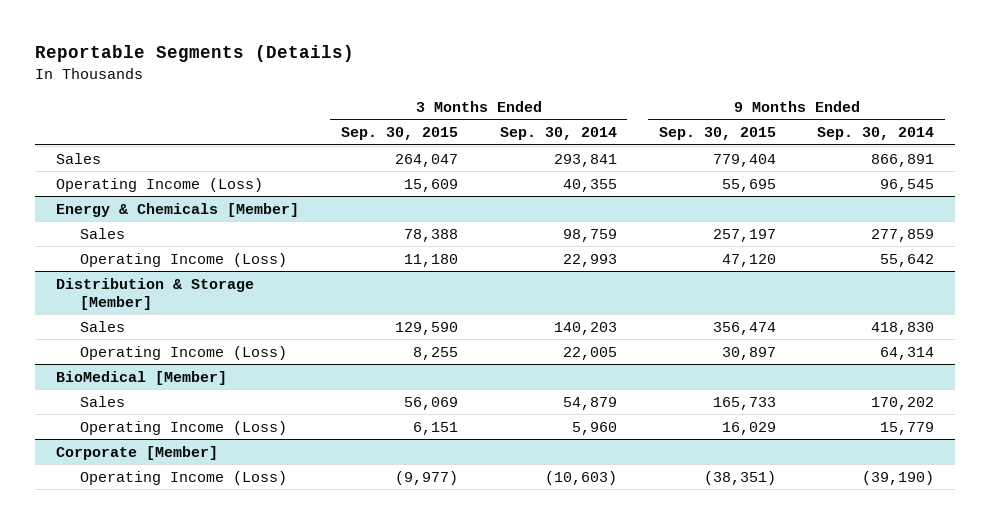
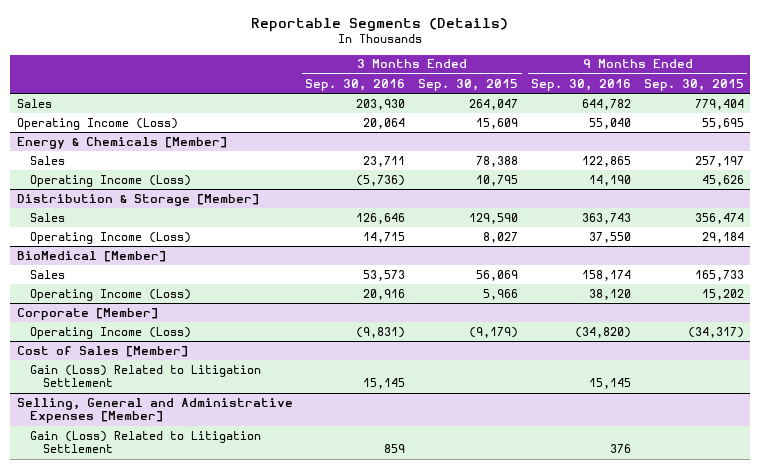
- | 3 Months Ended Sep. 30, 2015 | 3 Months Ended Sep. 30, 2014 | 9 Months Ended Sep. 30, 2015 | 9 Months Ended Sep. 30, 2014
+ | 3 Months Ended Sep. 30, 2016 | 3 Months Ended Sep. 30, 2015 | 9 Months Ended Sep. 30, 2016 | 9 Months Ended Sep. 30, 2015
@ Energy & Chemicals [Member]
- Operating Income (Loss) | 11,180 | 22,993 | 47,120 | 55,642
+ Operating Income (Loss) | (5,736) | 10,795 | 14,190 | 45,626
@ Distribution & Storage [Member]
- Operating Income (Loss) | 8,255 | 22,005 | 30,897 | 64,314
+ Operating Income (Loss) | 14,715 | 8,027 | 37,550 | 29,184
@ BioMedical [Member]
- Operating Income (Loss) | 6,151 | 5,960 | 16,029 | 15,779
+ Operating Income (Loss) | 20,916 | 5,966 | 38,120 | 15,202
@ Corporate [Member]
- Operating Income (Loss) | (9,977) | (10,603) | (38,351) | (39,190)
+ Operating Income (Loss) | (9,831) | (9,179) | (34,820) | (34,317)
+ Cost of Sales [Member]
+ Gain (Loss) Related to Litigation Settlement | 15,145 | | 15,145 |
+ Selling, General and Administrative Expenses [Member]
+ Gain (Loss) Related to Litigation Settlement | 859 | | 376 |

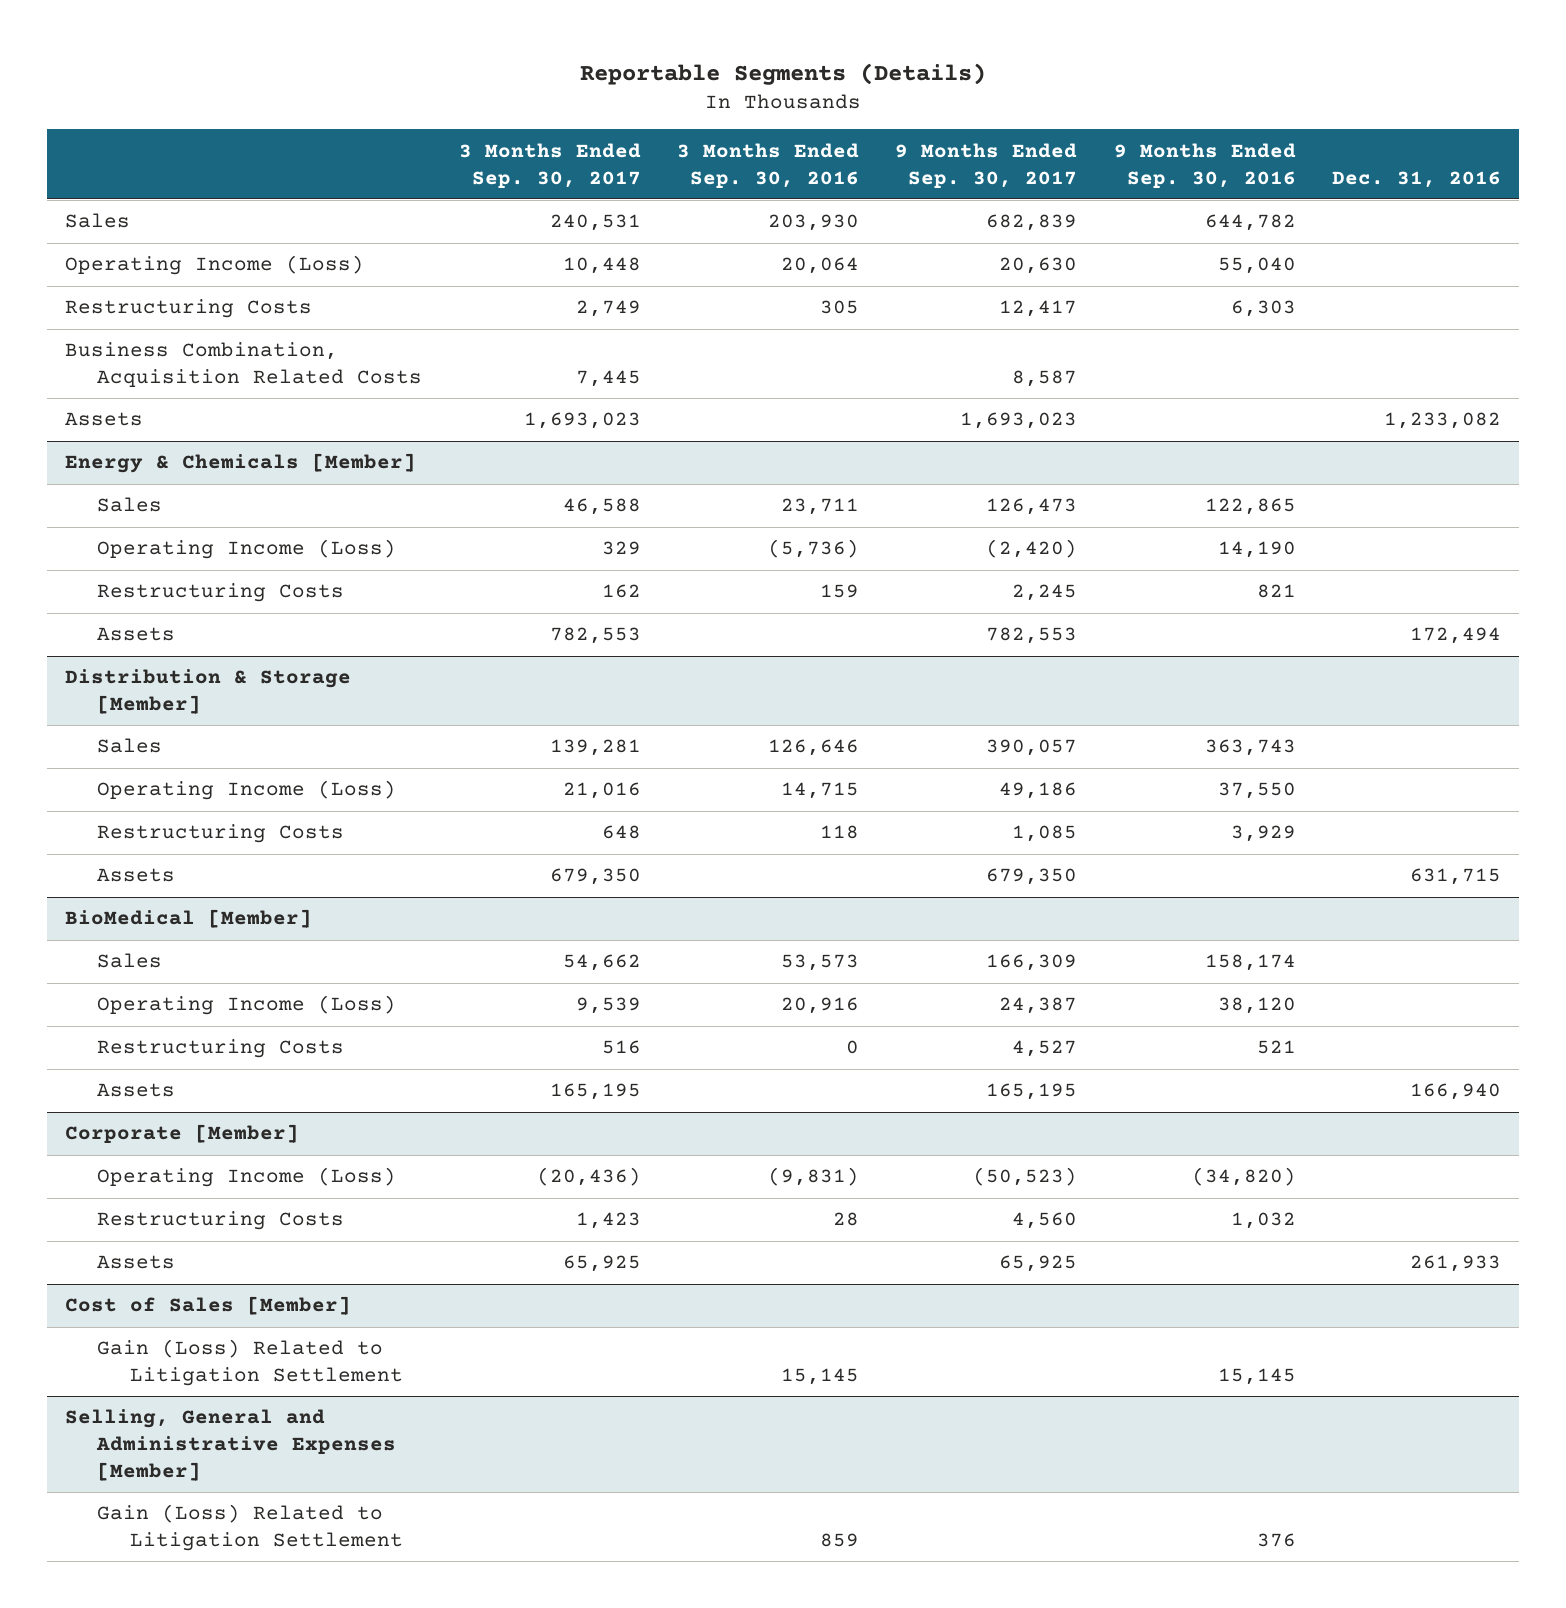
- | 3 Months Ended Sep. 30, 2016 | 3 Months Ended Sep. 30, 2015 | 9 Months Ended Sep. 30, 2016 | 9 Months Ended Sep. 30, 2015
+ | 3 Months Ended Sep. 30, 2017 | 3 Months Ended Sep. 30, 2016 | 9 Months Ended Sep. 30, 2017 | 9 Months Ended Sep. 30, 2016 | Dec. 31, 2016
+ Restructuring Costs | 2,749 | 305 | 12,417 | 6,303 |
+ Business Combination, Acquisition Related Costs | 7,445 | | 8,587 | |
+ Assets | 1,693,023 | | 1,693,023 | | 1,233,082
@ Energy & Chemicals [Member]
+ Restructuring Costs | 162 | 159 | 2,245 | 821 |
+ Assets | 782,553 | | 782,553 | | 172,494
@ Distribution & Storage [Member]
+ Restructuring Costs | 648 | 118 | 1,085 | 3,929 |
+ Assets | 679,350 | | 679,350 | | 631,715
@ BioMedical [Member]
+ Restructuring Costs | 516 | 0 | 4,527 | 521 |
+ Assets | 165,195 | | 165,195 | | 166,940
@ Corporate [Member]
+ Restructuring Costs | 1,423 | 28 | 4,560 | 1,032 |
+ Assets | 65,925 | | 65,925 | | 261,933

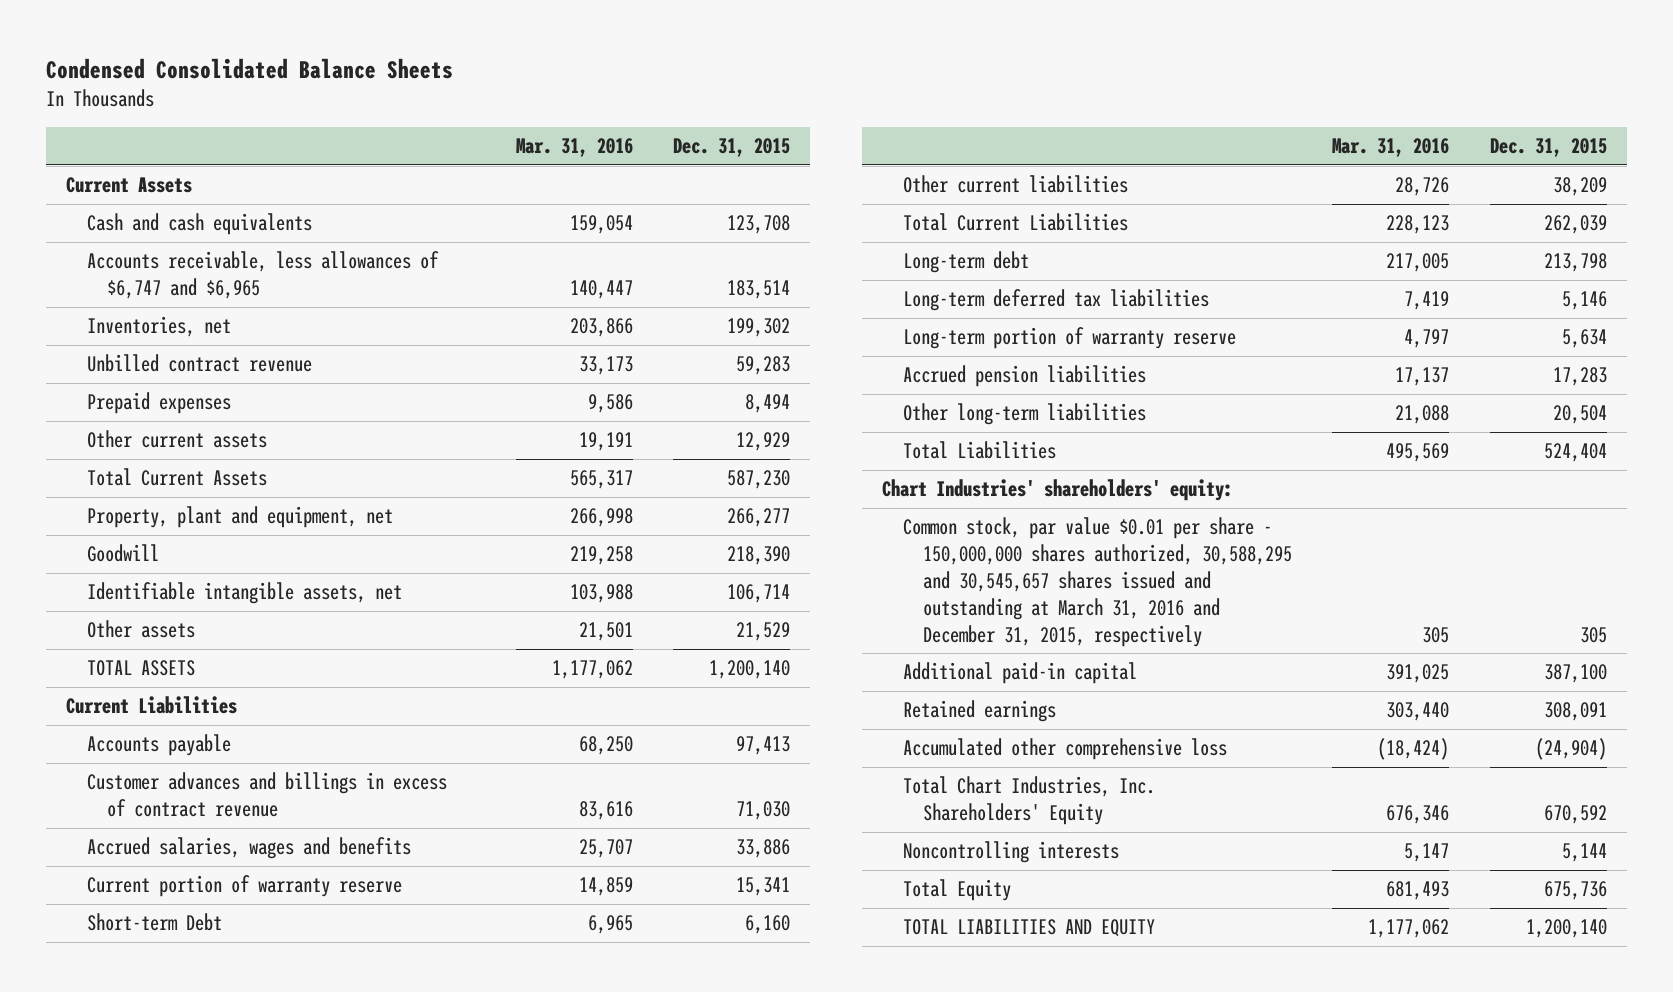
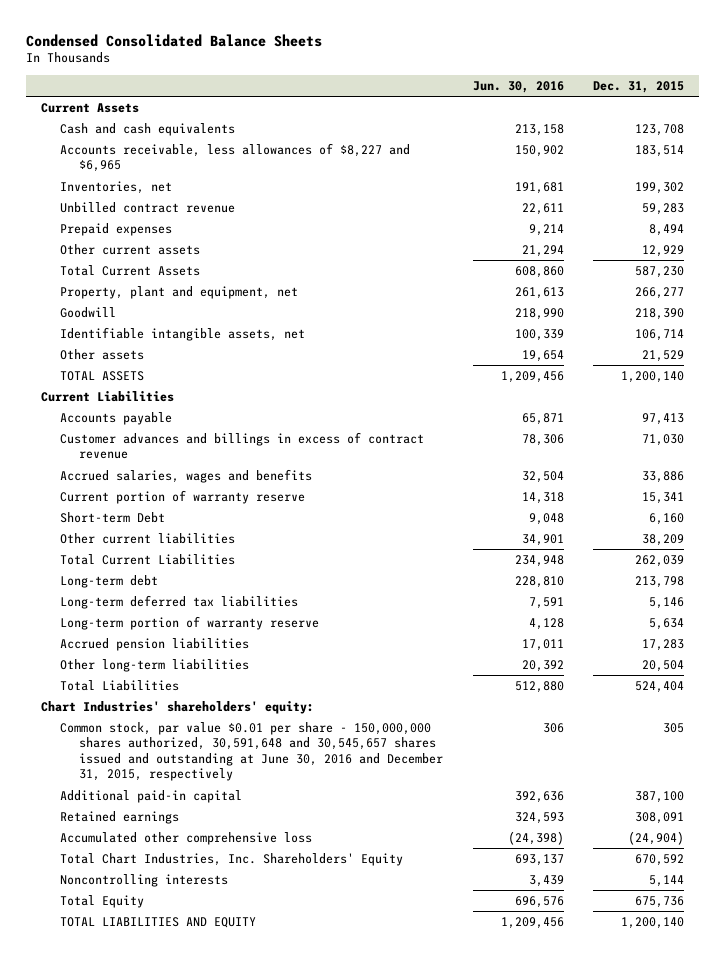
- | Mar. 31, 2016 | Dec. 31, 2015
+ | Jun. 30, 2016 | Dec. 31, 2015
- Accounts receivable, less allowances of $6,747 and $6,965 | 140,447 | 183,514
+ Accounts receivable, less allowances of $8,227 and $6,965 | 150,902 | 183,514
- Common stock, par value $0.01 per share - 150,000,000 shares authorized, 30,588,295 and 30,545,657 shares issued and outstanding at March 31, 2016 and December 31, 2015, respectively | 305 | 305
+ Common stock, par value $0.01 per share - 150,000,000 shares authorized, 30,591,648 and 30,545,657 shares issued and outstanding at June 30, 2016 and December 31, 2015, respectively | 306 | 305

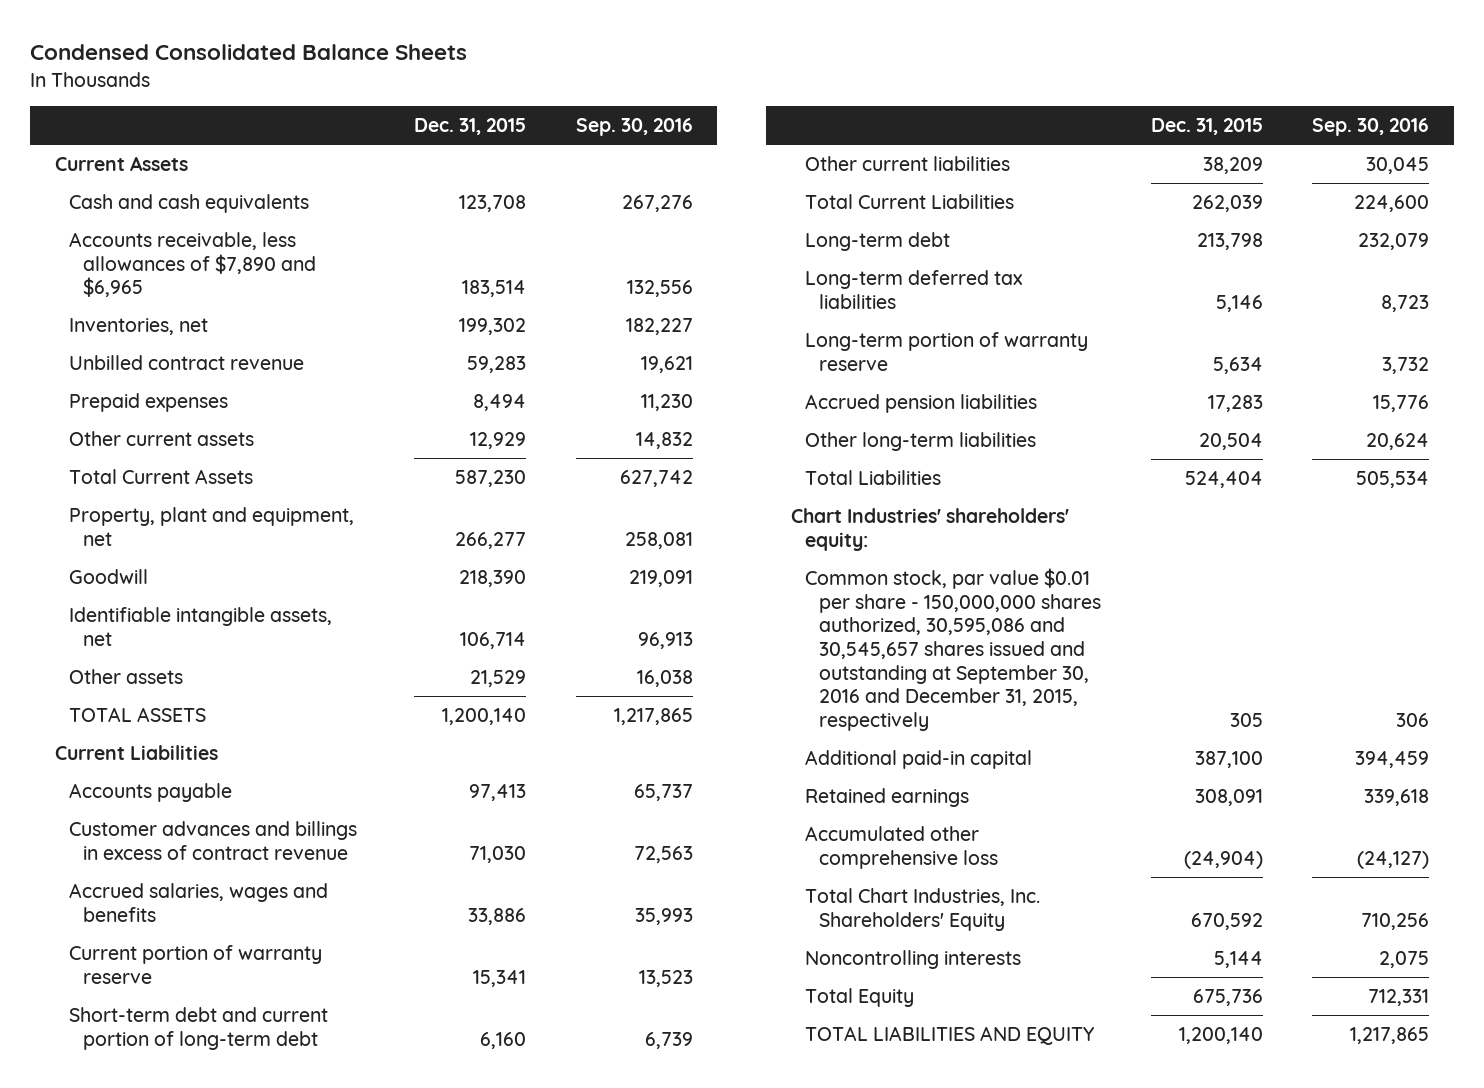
- | Jun. 30, 2016 | Dec. 31, 2015
+ | Dec. 31, 2015 | Sep. 30, 2016
- Accounts receivable, less allowances of $8,227 and $6,965 | 150,902 | 183,514
+ Accounts receivable, less allowances of $7,890 and $6,965 | 183,514 | 132,556
- Short-term Debt | 9,048 | 6,160
+ Short-term debt and current portion of long-term debt | 6,160 | 6,739
- Common stock, par value $0.01 per share - 150,000,000 shares authorized, 30,591,648 and 30,545,657 shares issued and outstanding at June 30, 2016 and December 31, 2015, respectively | 306 | 305
+ Common stock, par value $0.01 per share - 150,000,000 shares authorized, 30,595,086 and 30,545,657 shares issued and outstanding at September 30, 2016 and December 31, 2015, respectively | 305 | 306

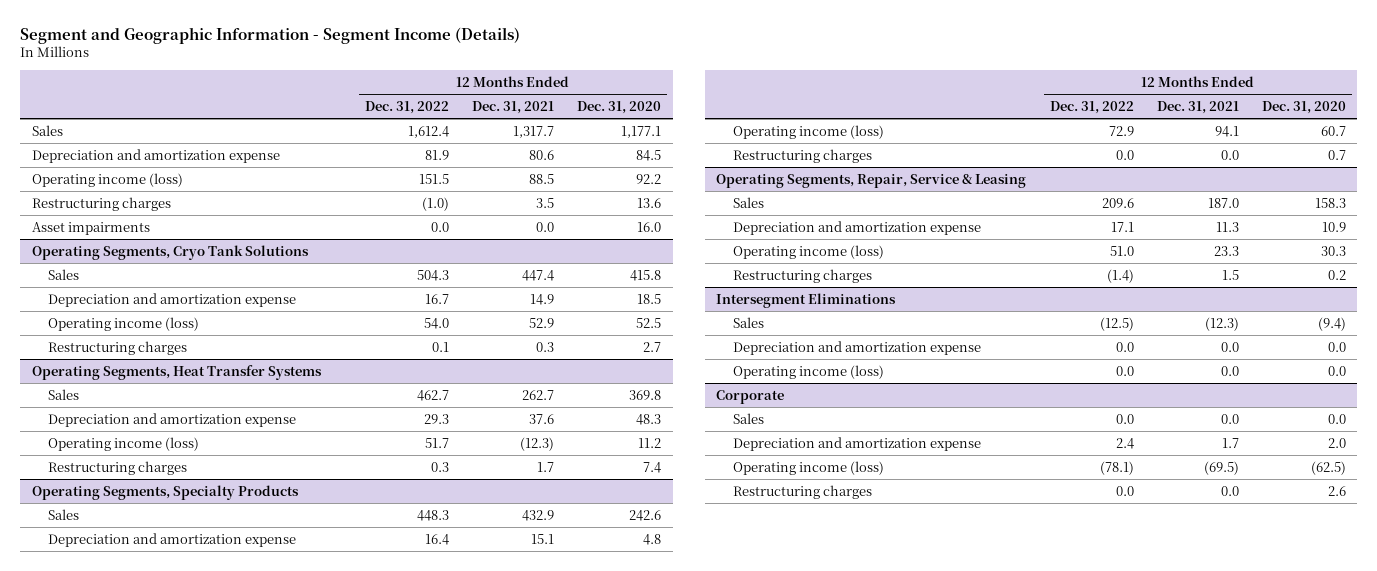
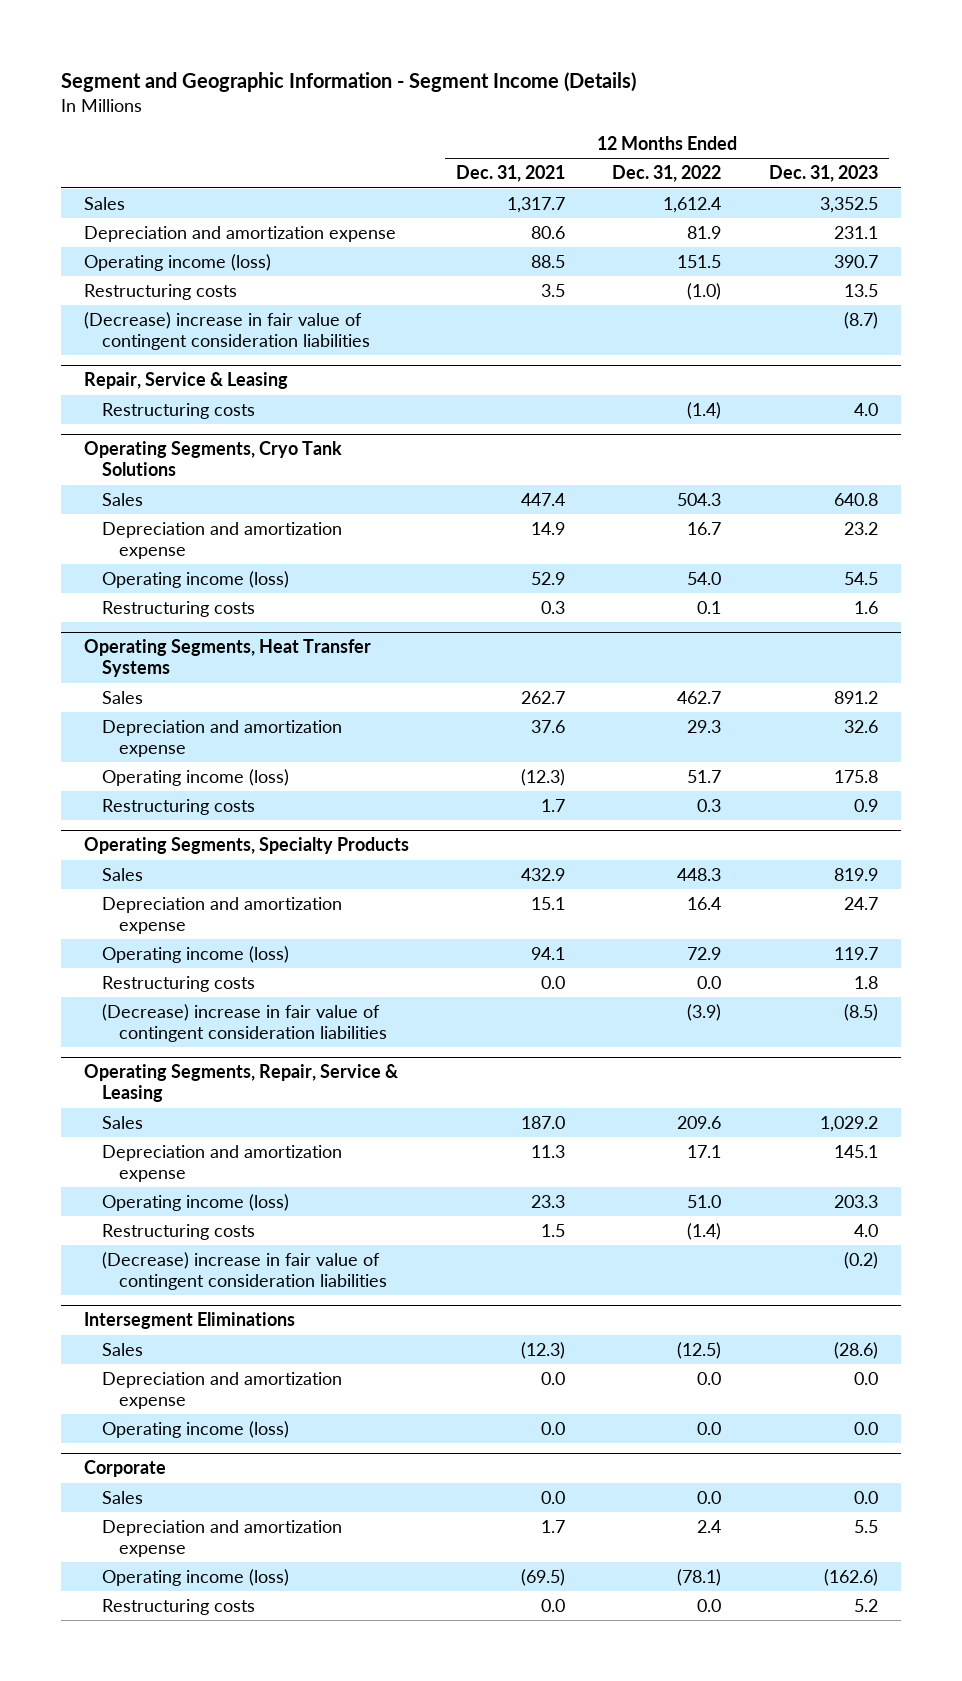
- | 12 Months Ended Dec. 31, 2022 | 12 Months Ended Dec. 31, 2021 | 12 Months Ended Dec. 31, 2020
+ | 12 Months Ended Dec. 31, 2021 | 12 Months Ended Dec. 31, 2022 | 12 Months Ended Dec. 31, 2023
- Restructuring charges | (1.0) | 3.5 | 13.6
- Asset impairments | 0.0 | 0.0 | 16.0
+ Restructuring costs | 3.5 | (1.0) | 13.5
+ (Decrease) increase in fair value of contingent consideration liabilities | | | (8.7)
+ Repair, Service & Leasing
+ Restructuring costs | | (1.4) | 4.0
@ Operating Segments, Cryo Tank Solutions
- Restructuring charges | 0.1 | 0.3 | 2.7
+ Restructuring costs | 0.3 | 0.1 | 1.6
@ Operating Segments, Heat Transfer Systems
- Restructuring charges | 0.3 | 1.7 | 7.4
+ Restructuring costs | 1.7 | 0.3 | 0.9
@ Operating Segments, Specialty Products
- Restructuring charges | 0.0 | 0.0 | 0.7
+ Restructuring costs | 0.0 | 0.0 | 1.8
+ (Decrease) increase in fair value of contingent consideration liabilities | | (3.9) | (8.5)
@ Operating Segments, Repair, Service & Leasing
- Restructuring charges | (1.4) | 1.5 | 0.2
+ Restructuring costs | 1.5 | (1.4) | 4.0
+ (Decrease) increase in fair value of contingent consideration liabilities | | | (0.2)
@ Corporate
- Restructuring charges | 0.0 | 0.0 | 2.6
+ Restructuring costs | 0.0 | 0.0 | 5.2

